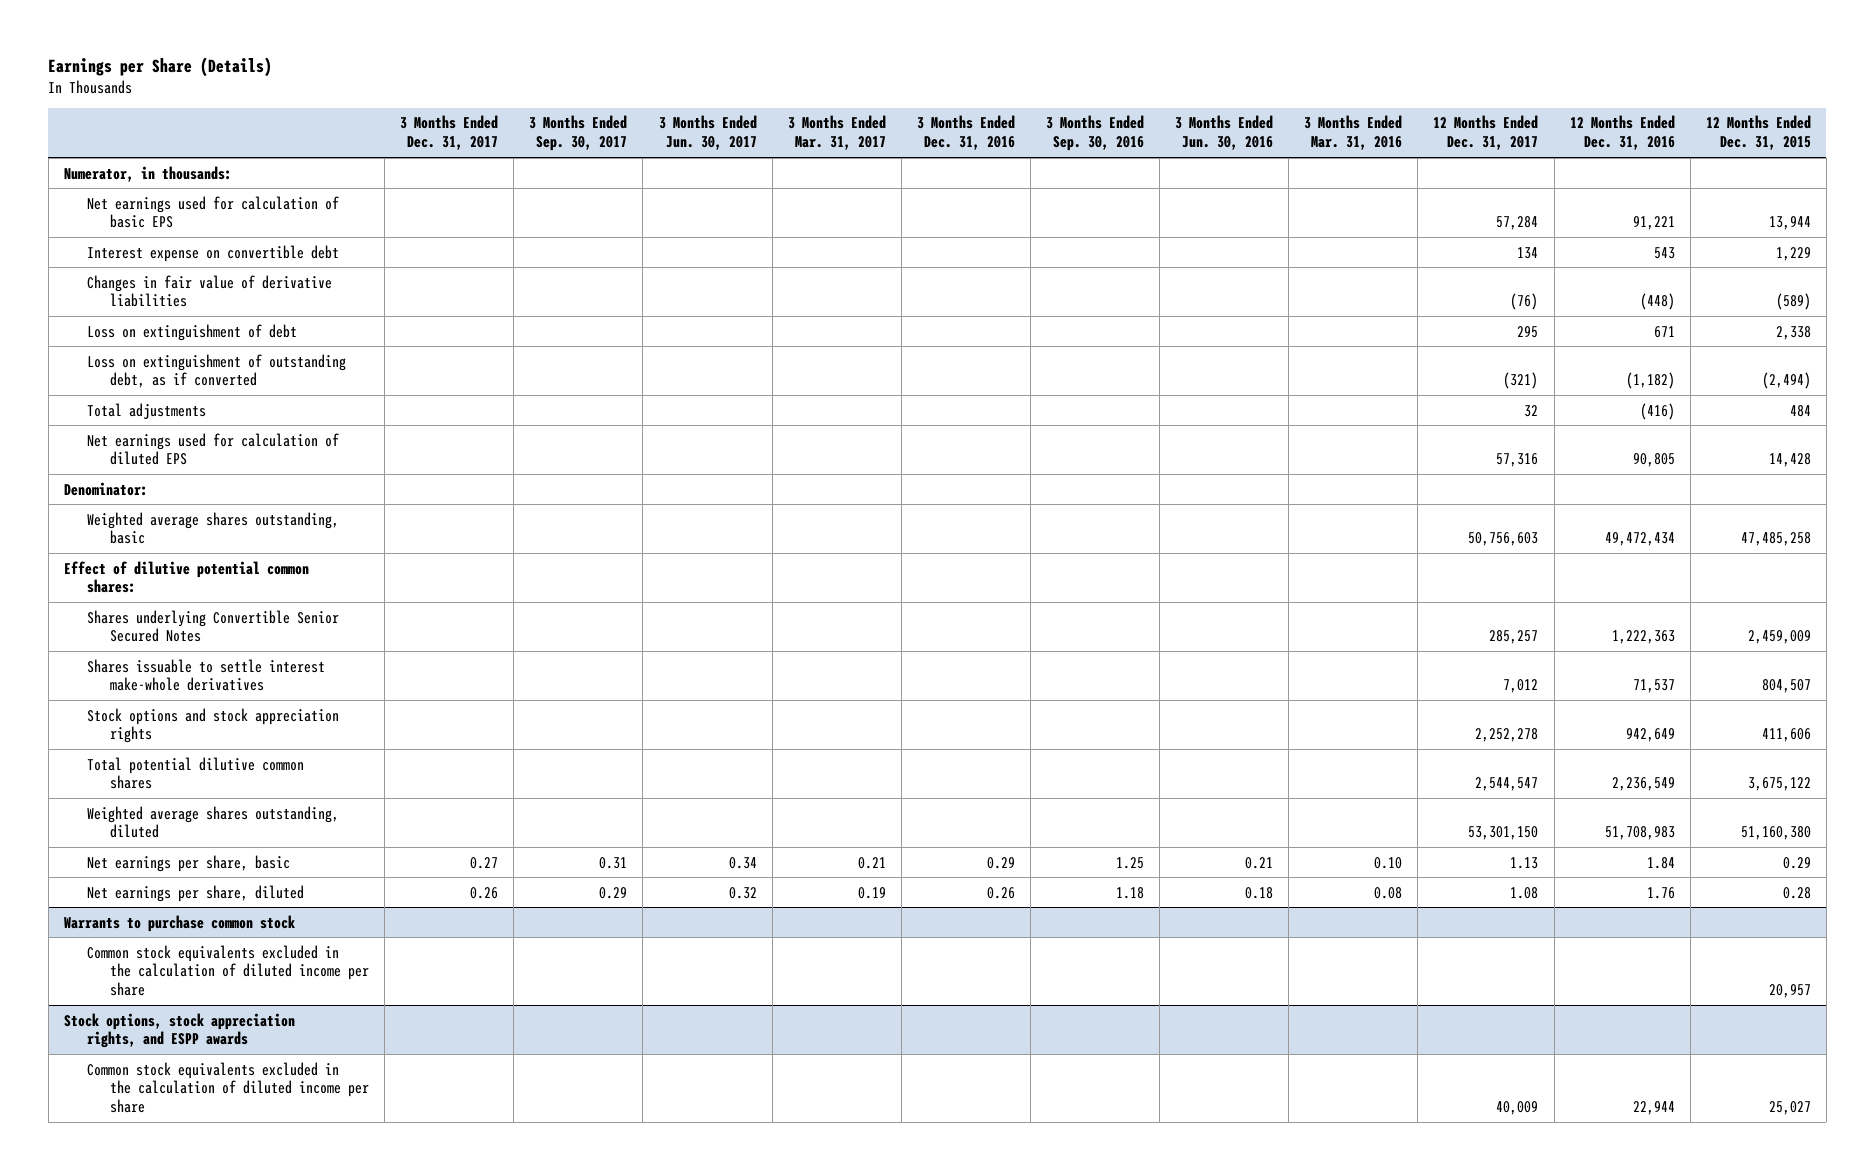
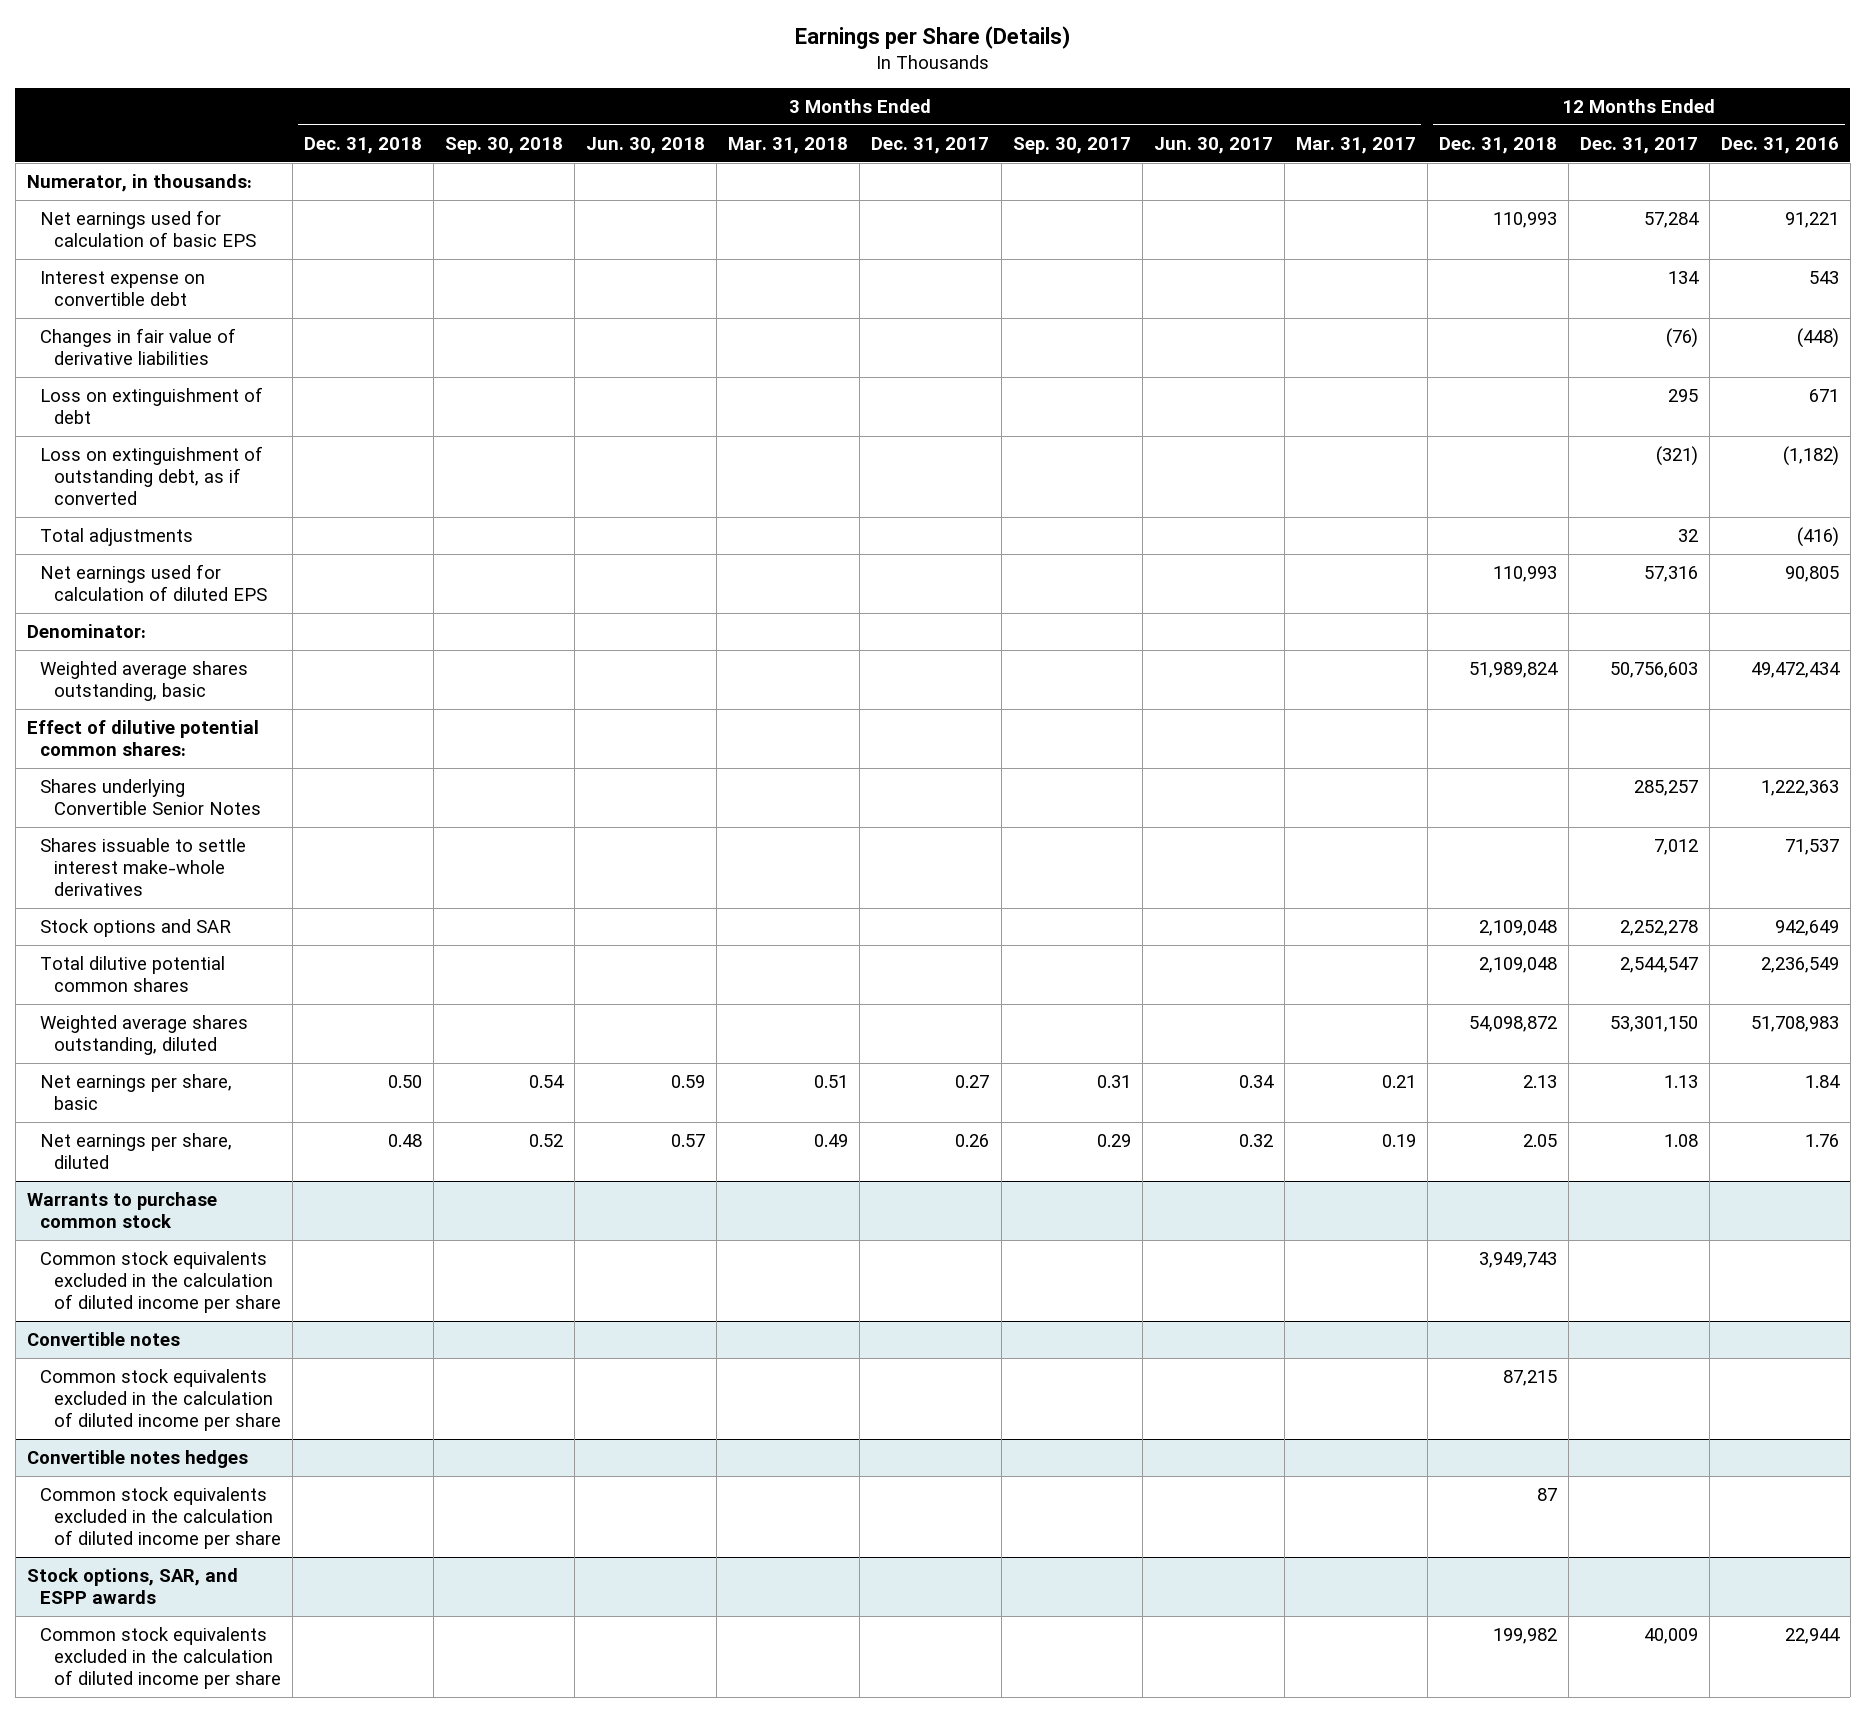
- | 3 Months Ended Dec. 31, 2017 | 3 Months Ended Sep. 30, 2017 | 3 Months Ended Jun. 30, 2017 | 3 Months Ended Mar. 31, 2017 | 3 Months Ended Dec. 31, 2016 | 3 Months Ended Sep. 30, 2016 | 3 Months Ended Jun. 30, 2016 | 3 Months Ended Mar. 31, 2016 | 12 Months Ended Dec. 31, 2017 | 12 Months Ended Dec. 31, 2016 | 12 Months Ended Dec. 31, 2015
+ | 3 Months Ended Dec. 31, 2018 | 3 Months Ended Sep. 30, 2018 | 3 Months Ended Jun. 30, 2018 | 3 Months Ended Mar. 31, 2018 | 3 Months Ended Dec. 31, 2017 | 3 Months Ended Sep. 30, 2017 | 3 Months Ended Jun. 30, 2017 | 3 Months Ended Mar. 31, 2017 | 12 Months Ended Dec. 31, 2018 | 12 Months Ended Dec. 31, 2017 | 12 Months Ended Dec. 31, 2016
- Shares underlying Convertible Senior Secured Notes | | | | | | | | | 285,257 | 1,222,363 | 2,459,009
+ Shares underlying Convertible Senior Notes | | | | | | | | | | 285,257 | 1,222,363
- Stock options and stock appreciation rights | | | | | | | | | 2,252,278 | 942,649 | 411,606
- Total potential dilutive common shares | | | | | | | | | 2,544,547 | 2,236,549 | 3,675,122
+ Stock options and SAR | | | | | | | | | 2,109,048 | 2,252,278 | 942,649
+ Total dilutive potential common shares | | | | | | | | | 2,109,048 | 2,544,547 | 2,236,549
- Stock options, stock appreciation rights, and ESPP awards
+ Convertible notes
+ Common stock equivalents excluded in the calculation of diluted income per share | | | | | | | | | 87,215 | |
+ Convertible notes hedges
+ Common stock equivalents excluded in the calculation of diluted income per share | | | | | | | | | 87 | |
+ Stock options, SAR, and ESPP awards

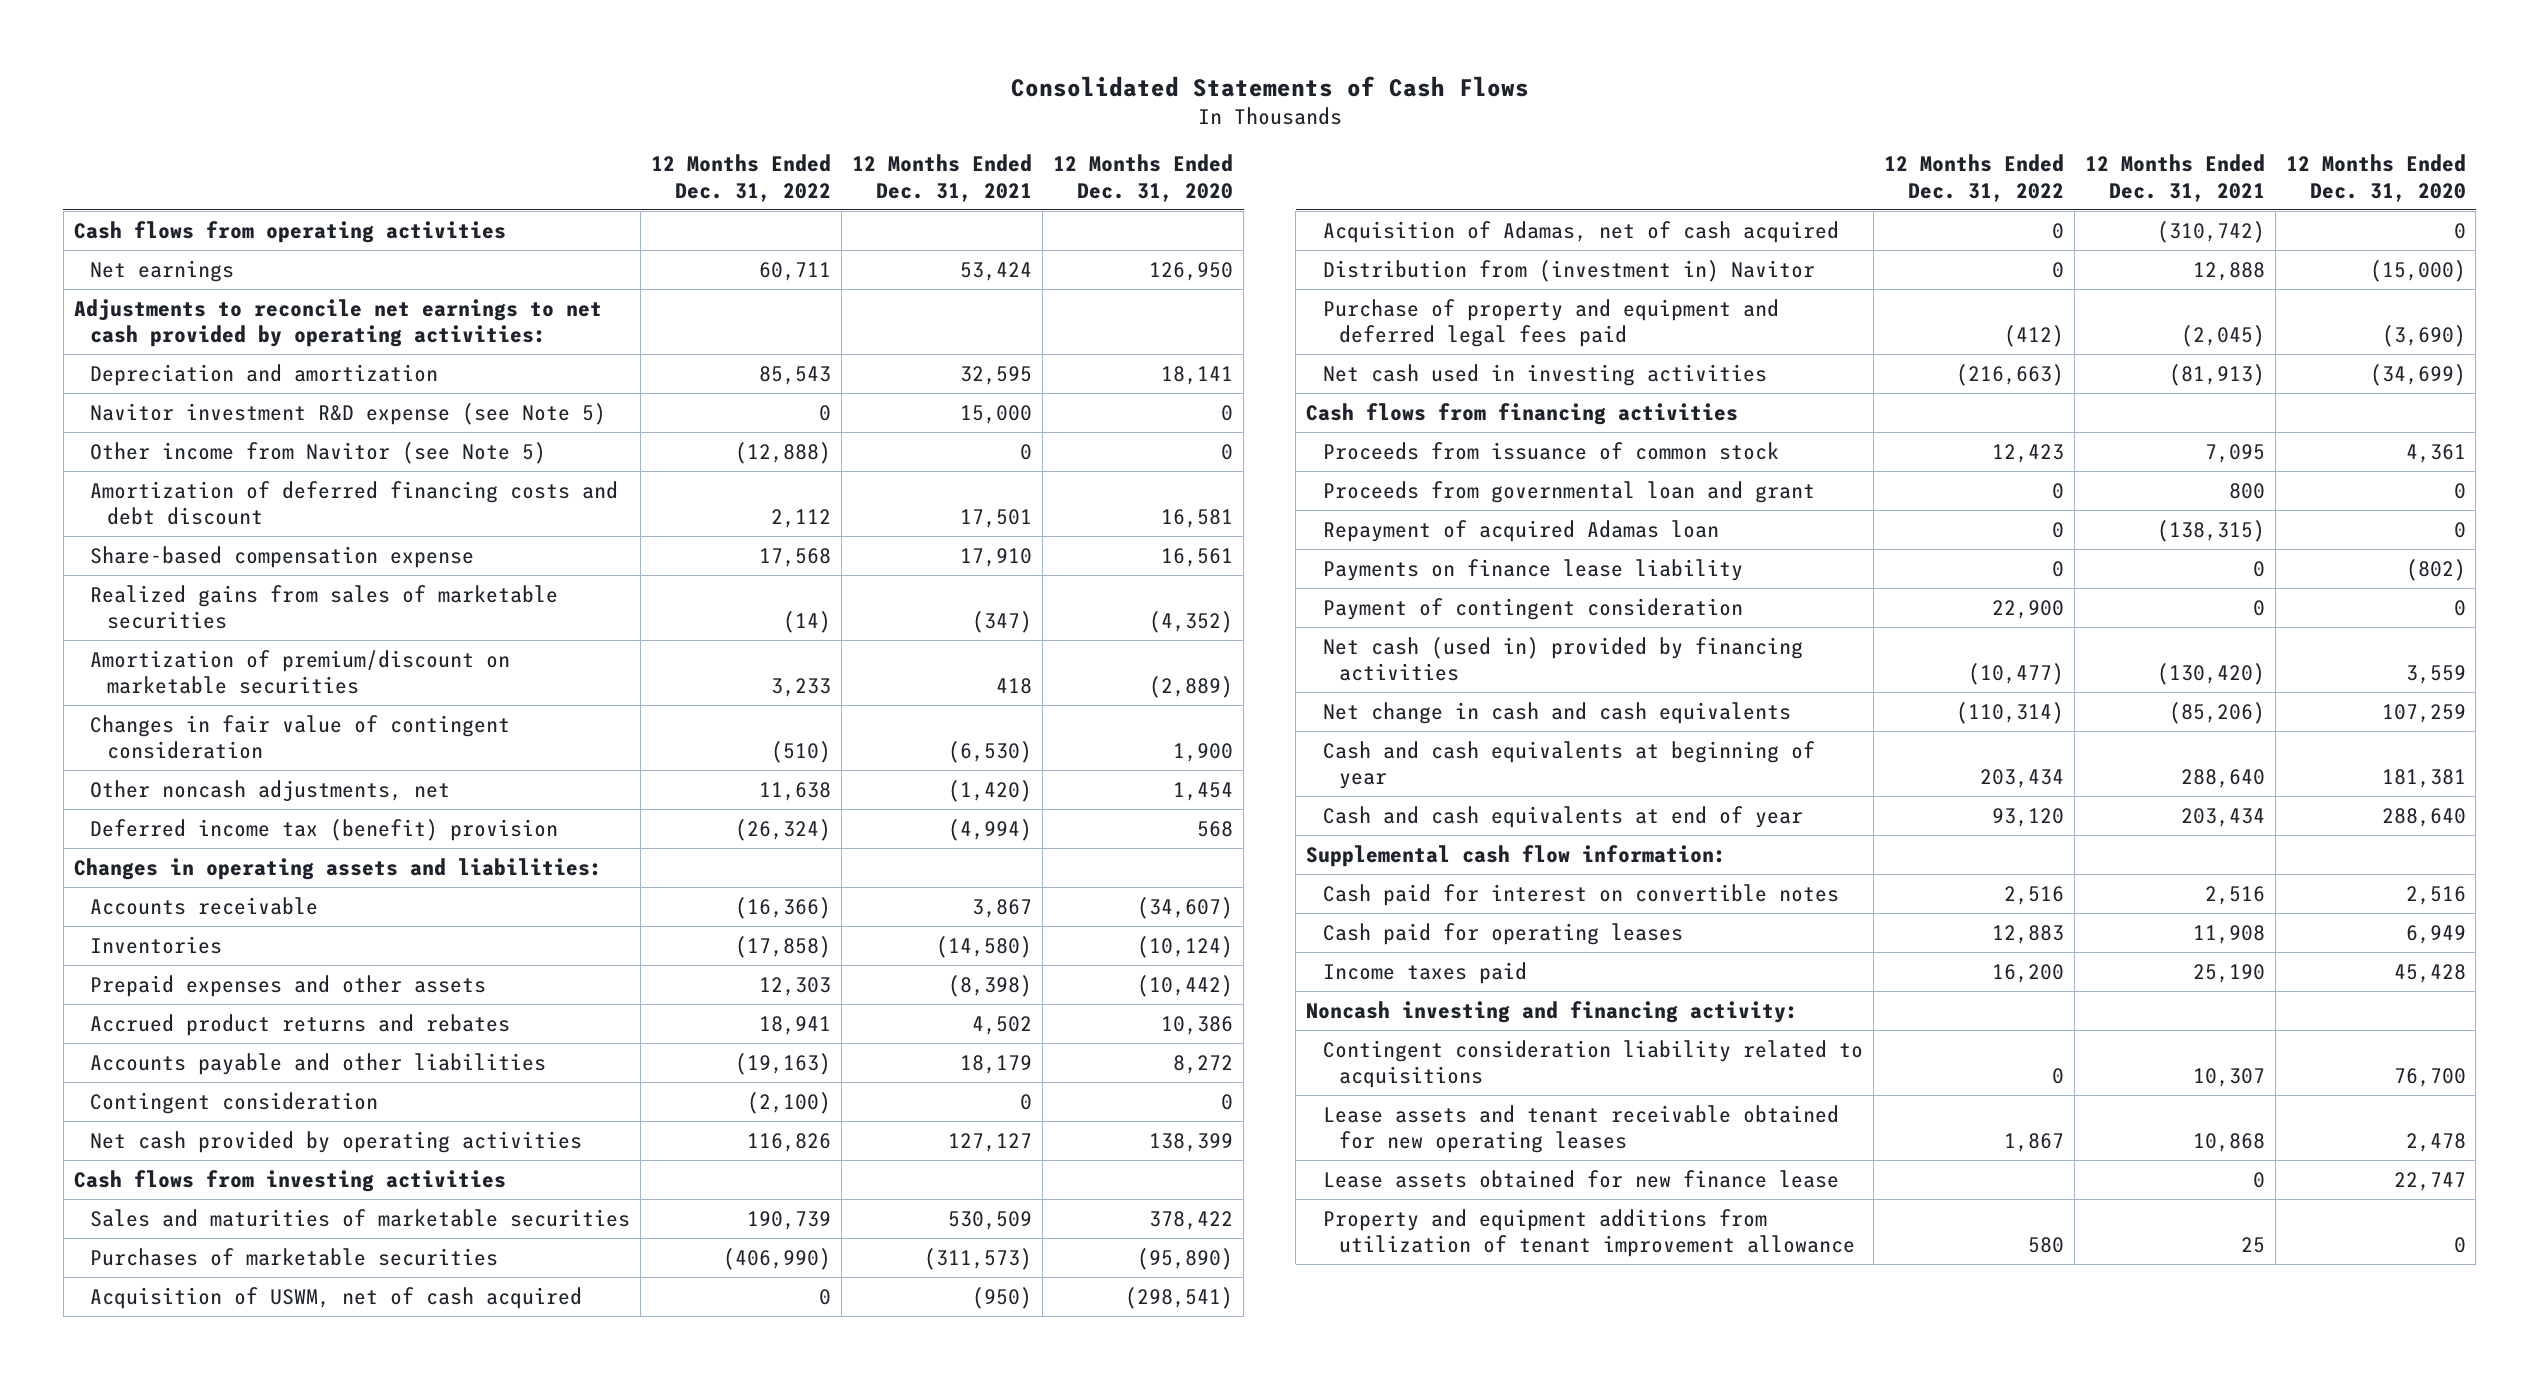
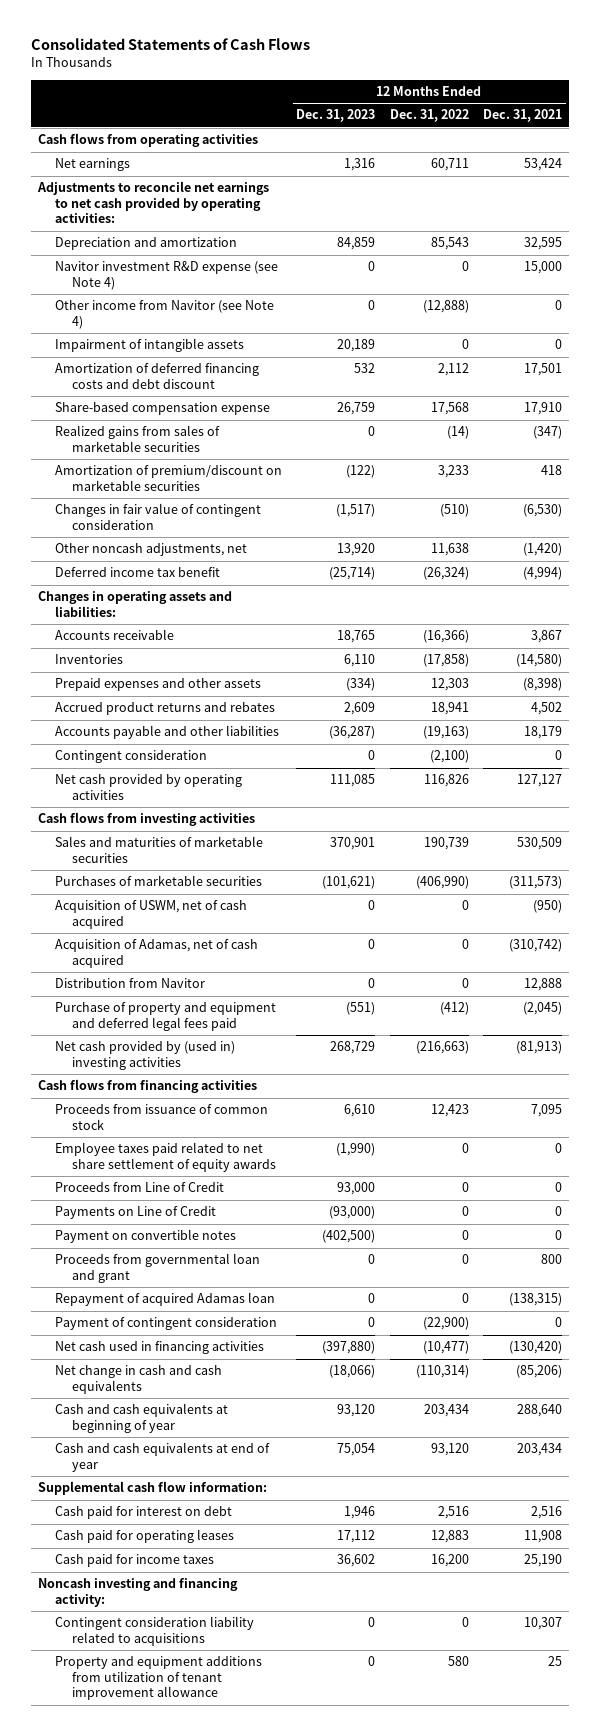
- | 12 Months Ended Dec. 31, 2022 | 12 Months Ended Dec. 31, 2021 | 12 Months Ended Dec. 31, 2020
+ | 12 Months Ended Dec. 31, 2023 | 12 Months Ended Dec. 31, 2022 | 12 Months Ended Dec. 31, 2021
- Navitor investment R&D expense (see Note 5) | 0 | 15,000 | 0
- Other income from Navitor (see Note 5) | (12,888) | 0 | 0
+ Navitor investment R&D expense (see Note 4) | 0 | 0 | 15,000
+ Other income from Navitor (see Note 4) | 0 | (12,888) | 0
+ Impairment of intangible assets | 20,189 | 0 | 0
- Deferred income tax (benefit) provision | (26,324) | (4,994) | 568
+ Deferred income tax benefit | (25,714) | (26,324) | (4,994)
- Distribution from (investment in) Navitor | 0 | 12,888 | (15,000)
+ Distribution from Navitor | 0 | 0 | 12,888
- Net cash used in investing activities | (216,663) | (81,913) | (34,699)
+ Net cash provided by (used in) investing activities | 268,729 | (216,663) | (81,913)
+ Employee taxes paid related to net share settlement of equity awards | (1,990) | 0 | 0
+ Proceeds from Line of Credit | 93,000 | 0 | 0
+ Payments on Line of Credit | (93,000) | 0 | 0
+ Payment on convertible notes | (402,500) | 0 | 0
- Payments on finance lease liability | 0 | 0 | (802)
- Payment of contingent consideration | 22,900 | 0 | 0
- Net cash (used in) provided by financing activities | (10,477) | (130,420) | 3,559
+ Payment of contingent consideration | 0 | (22,900) | 0
+ Net cash used in financing activities | (397,880) | (10,477) | (130,420)
- Cash paid for interest on convertible notes | 2,516 | 2,516 | 2,516
+ Cash paid for interest on debt | 1,946 | 2,516 | 2,516
- Income taxes paid | 16,200 | 25,190 | 45,428
+ Cash paid for income taxes | 36,602 | 16,200 | 25,190
- Lease assets and tenant receivable obtained for new operating leases | 1,867 | 10,868 | 2,478
- Lease assets obtained for new finance lease | | 0 | 22,747

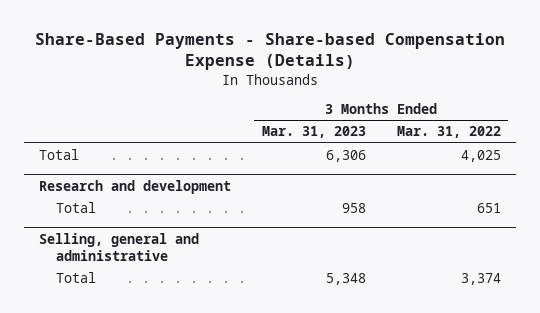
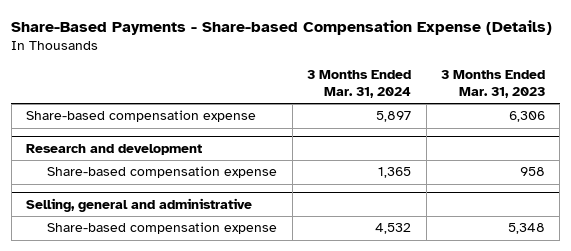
- | 3 Months Ended Mar. 31, 2023 | 3 Months Ended Mar. 31, 2022
+ | 3 Months Ended Mar. 31, 2024 | 3 Months Ended Mar. 31, 2023
- Total | 6,306 | 4,025
+ Share-based compensation expense | 5,897 | 6,306
@ Research and development
- Total | 958 | 651
+ Share-based compensation expense | 1,365 | 958
@ Selling, general and administrative
- Total | 5,348 | 3,374
+ Share-based compensation expense | 4,532 | 5,348

